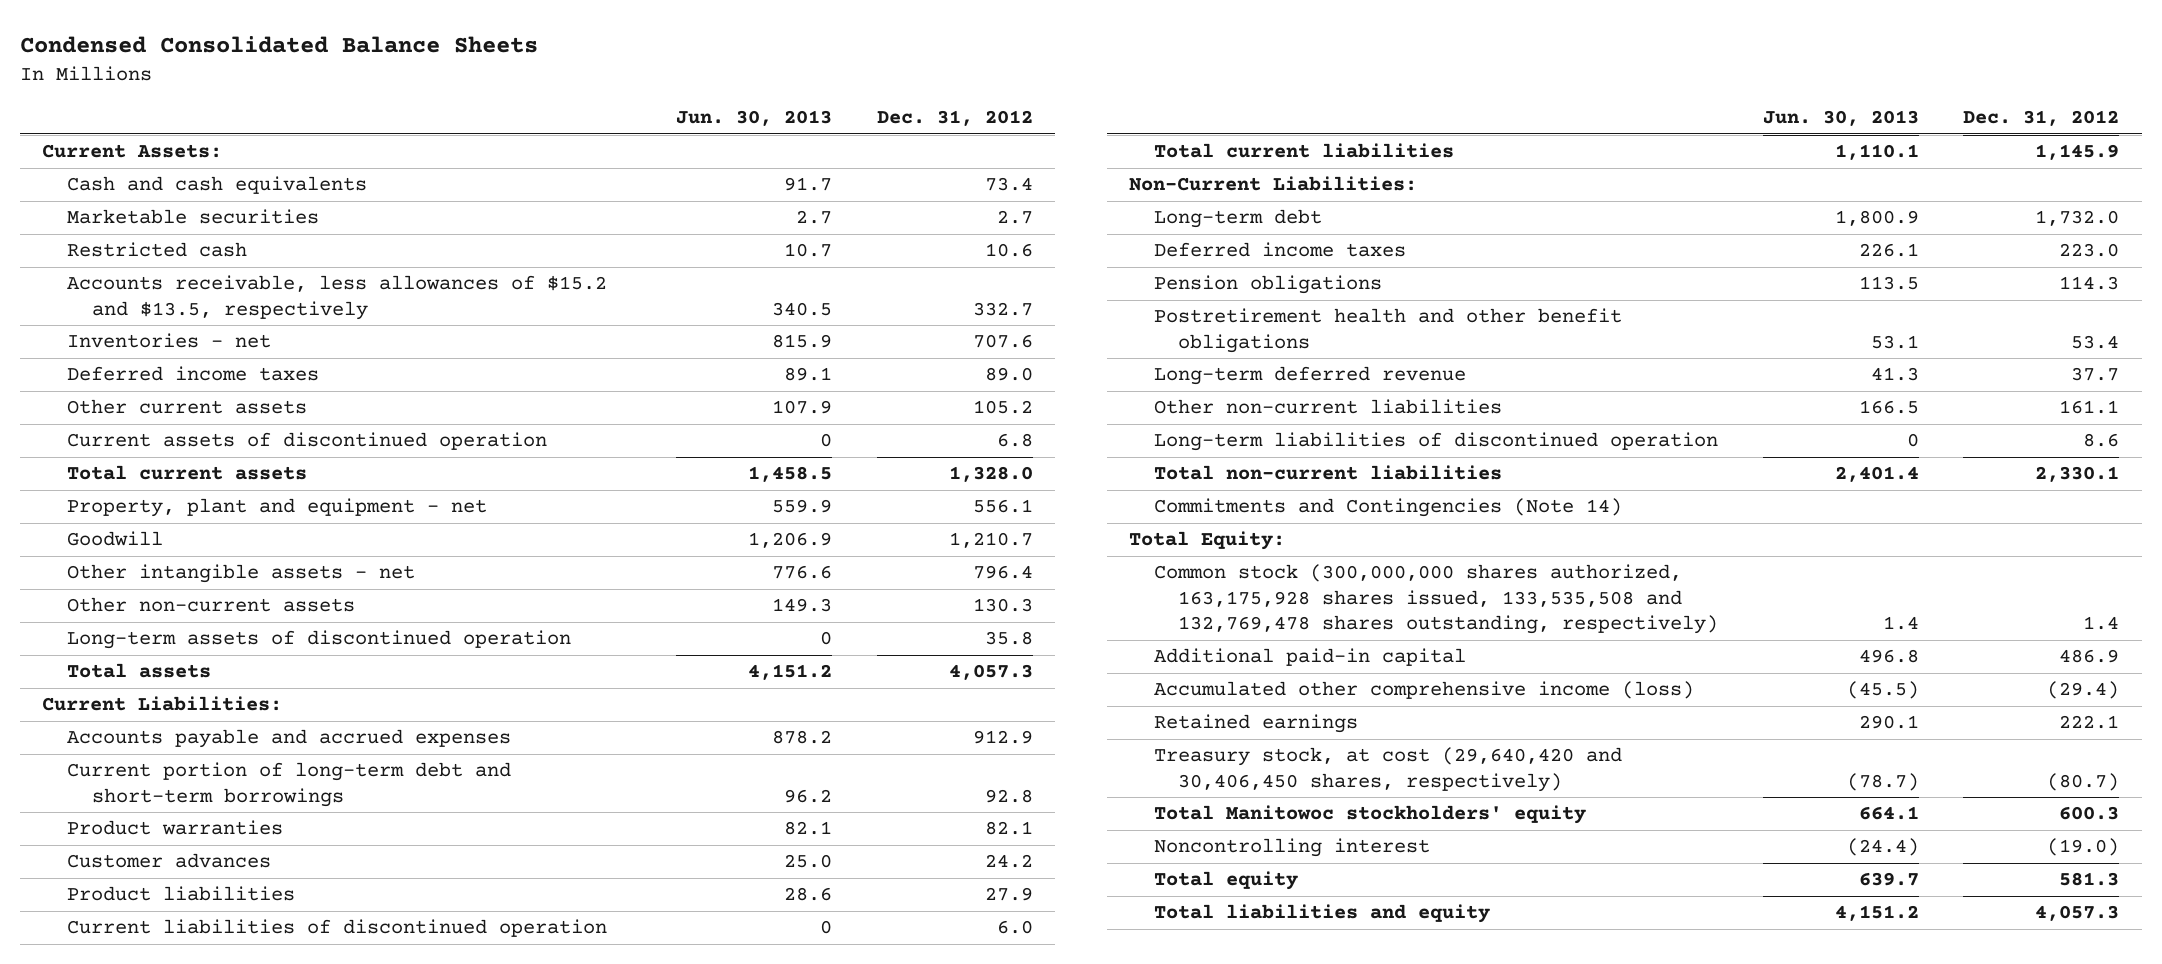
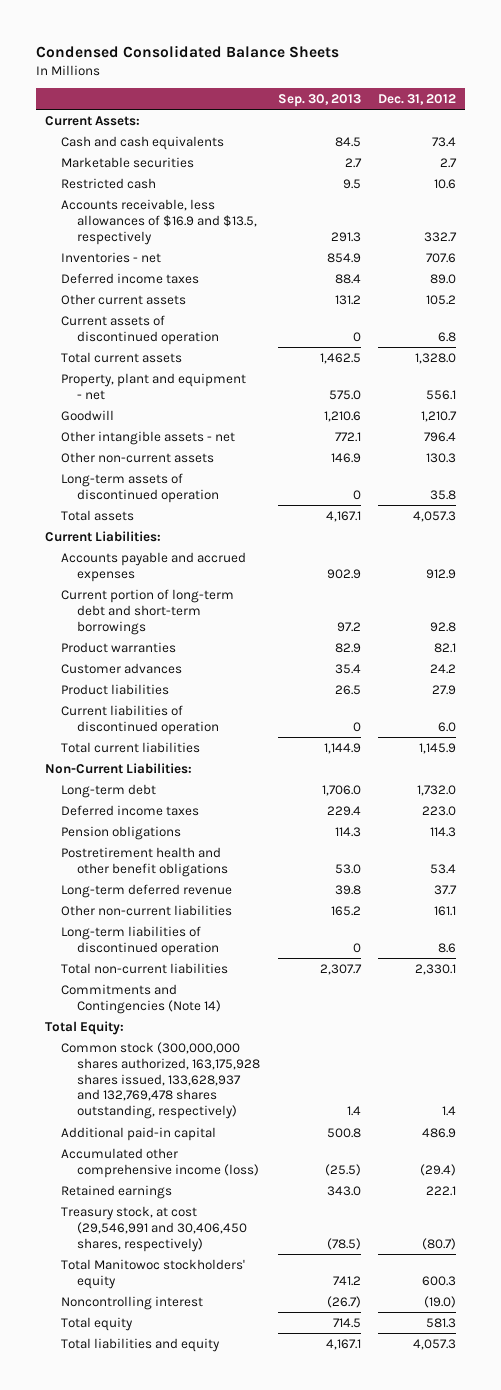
- | Jun. 30, 2013 | Dec. 31, 2012
+ | Sep. 30, 2013 | Dec. 31, 2012
- Accounts receivable, less allowances of $15.2 and $13.5, respectively | 340.5 | 332.7
+ Accounts receivable, less allowances of $16.9 and $13.5, respectively | 291.3 | 332.7
- Common stock (300,000,000 shares authorized, 163,175,928 shares issued, 133,535,508 and 132,769,478 shares outstanding, respectively) | 1.4 | 1.4
+ Common stock (300,000,000 shares authorized, 163,175,928 shares issued, 133,628,937 and 132,769,478 shares outstanding, respectively) | 1.4 | 1.4
- Treasury stock, at cost (29,640,420 and 30,406,450 shares, respectively) | (78.7) | (80.7)
+ Treasury stock, at cost (29,546,991 and 30,406,450 shares, respectively) | (78.5) | (80.7)

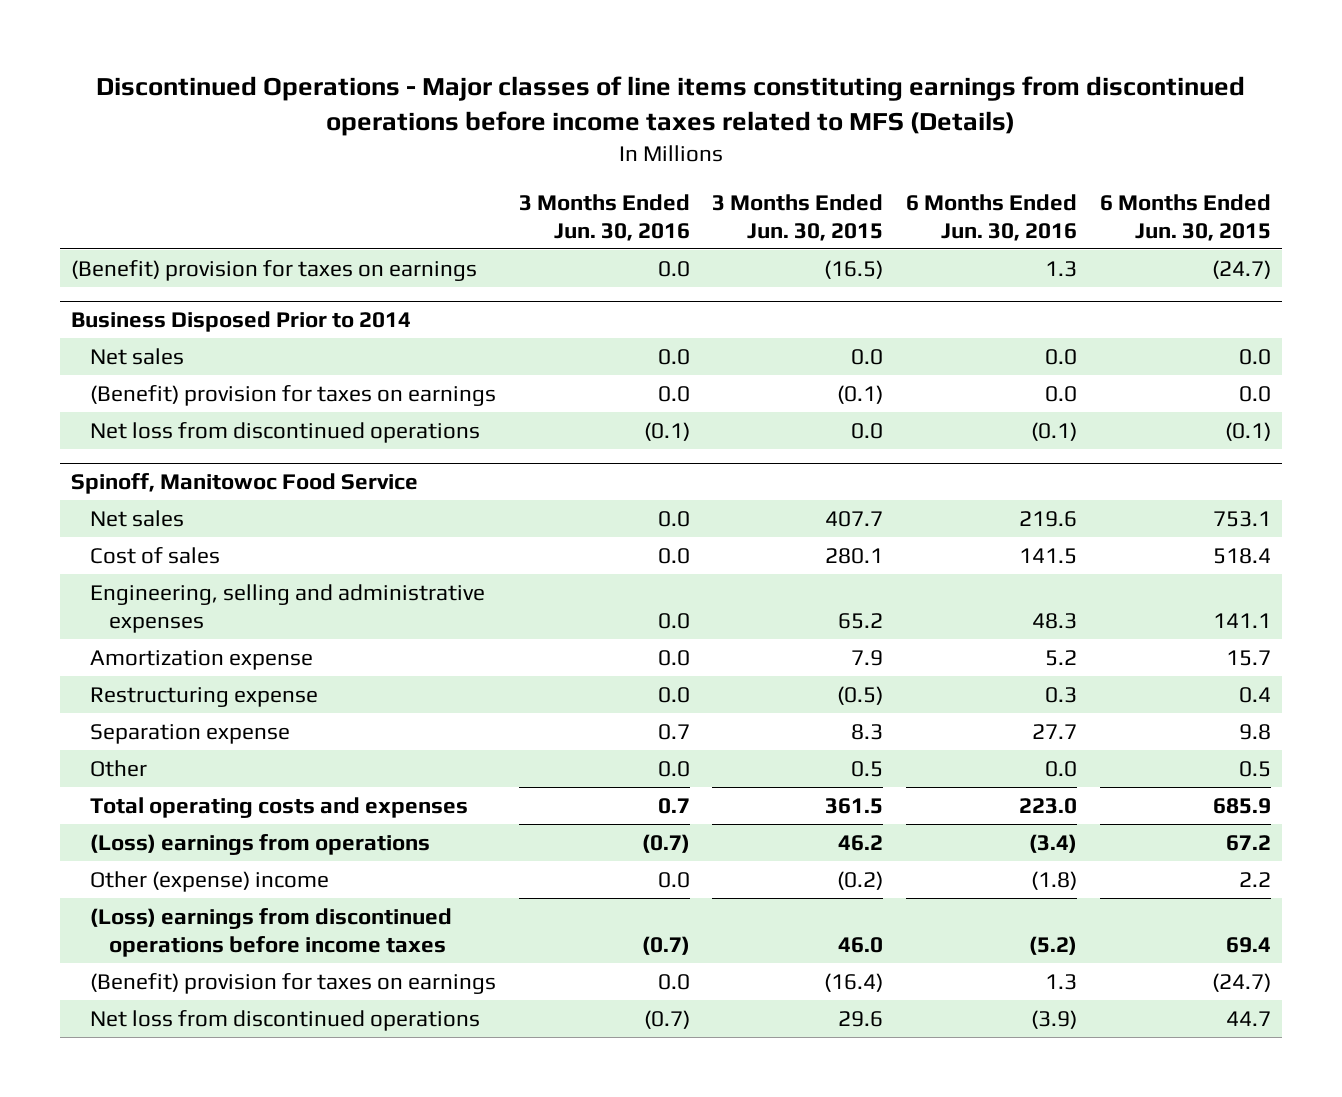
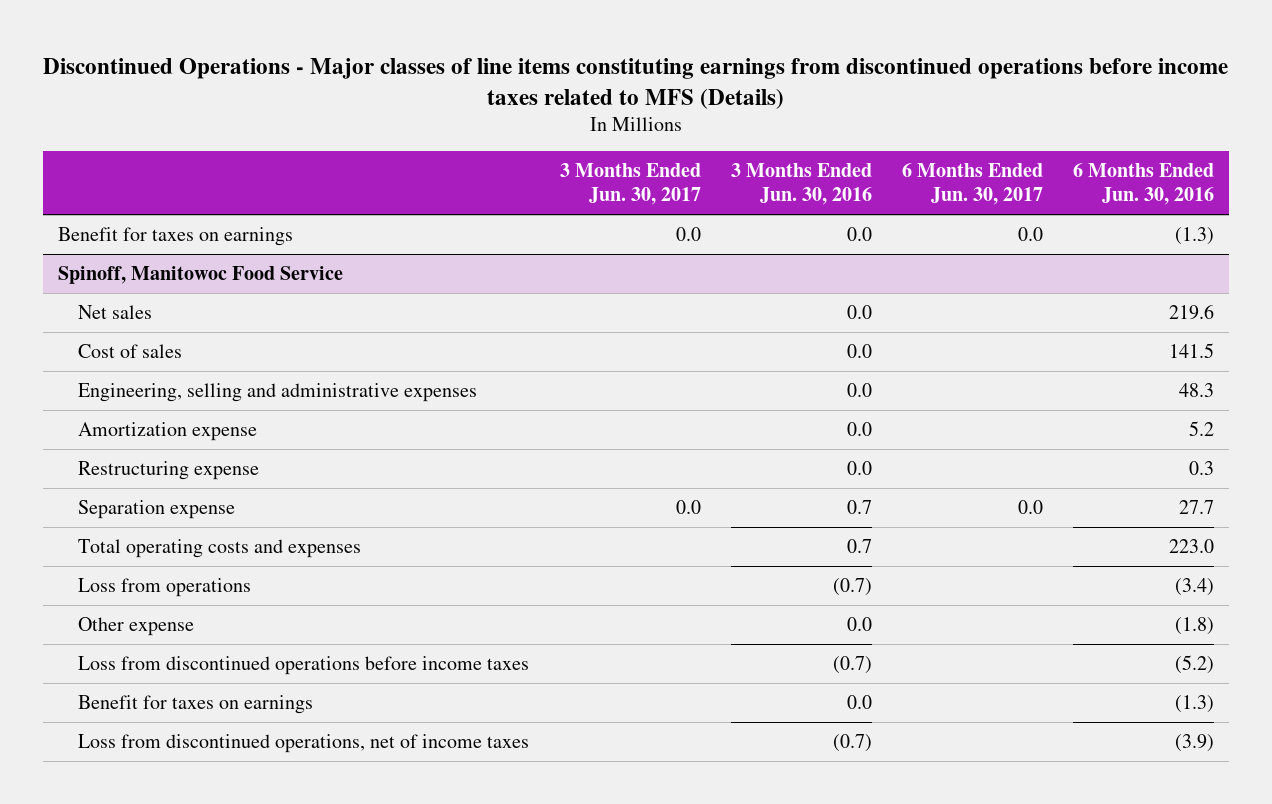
- | 3 Months Ended Jun. 30, 2016 | 3 Months Ended Jun. 30, 2015 | 6 Months Ended Jun. 30, 2016 | 6 Months Ended Jun. 30, 2015
+ | 3 Months Ended Jun. 30, 2017 | 3 Months Ended Jun. 30, 2016 | 6 Months Ended Jun. 30, 2017 | 6 Months Ended Jun. 30, 2016
- (Benefit) provision for taxes on earnings | 0.0 | (16.5) | 1.3 | (24.7)
- Business Disposed Prior to 2014
- Net sales | 0.0 | 0.0 | 0.0 | 0.0
- (Benefit) provision for taxes on earnings | 0.0 | (0.1) | 0.0 | 0.0
- Net loss from discontinued operations | (0.1) | 0.0 | (0.1) | (0.1)
+ Benefit for taxes on earnings | 0.0 | 0.0 | 0.0 | (1.3)
@ Spinoff, Manitowoc Food Service
- Other | 0.0 | 0.5 | 0.0 | 0.5
- (Loss) earnings from operations | (0.7) | 46.2 | (3.4) | 67.2
- Other (expense) income | 0.0 | (0.2) | (1.8) | 2.2
- (Loss) earnings from discontinued operations before income taxes | (0.7) | 46.0 | (5.2) | 69.4
- (Benefit) provision for taxes on earnings | 0.0 | (16.4) | 1.3 | (24.7)
- Net loss from discontinued operations | (0.7) | 29.6 | (3.9) | 44.7
+ Loss from operations | | (0.7) | | (3.4)
+ Other expense | | 0.0 | | (1.8)
+ Loss from discontinued operations before income taxes | | (0.7) | | (5.2)
+ Benefit for taxes on earnings | | 0.0 | | (1.3)
+ Loss from discontinued operations, net of income taxes | | (0.7) | | (3.9)

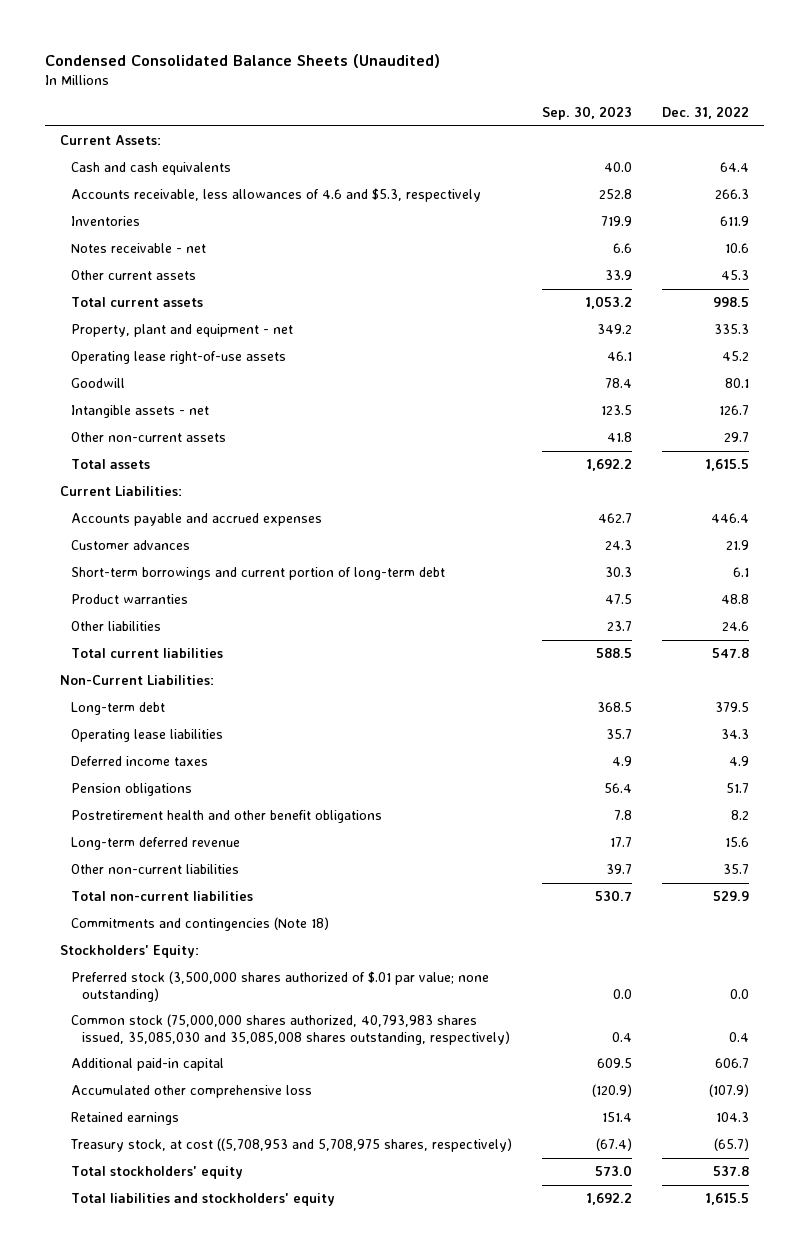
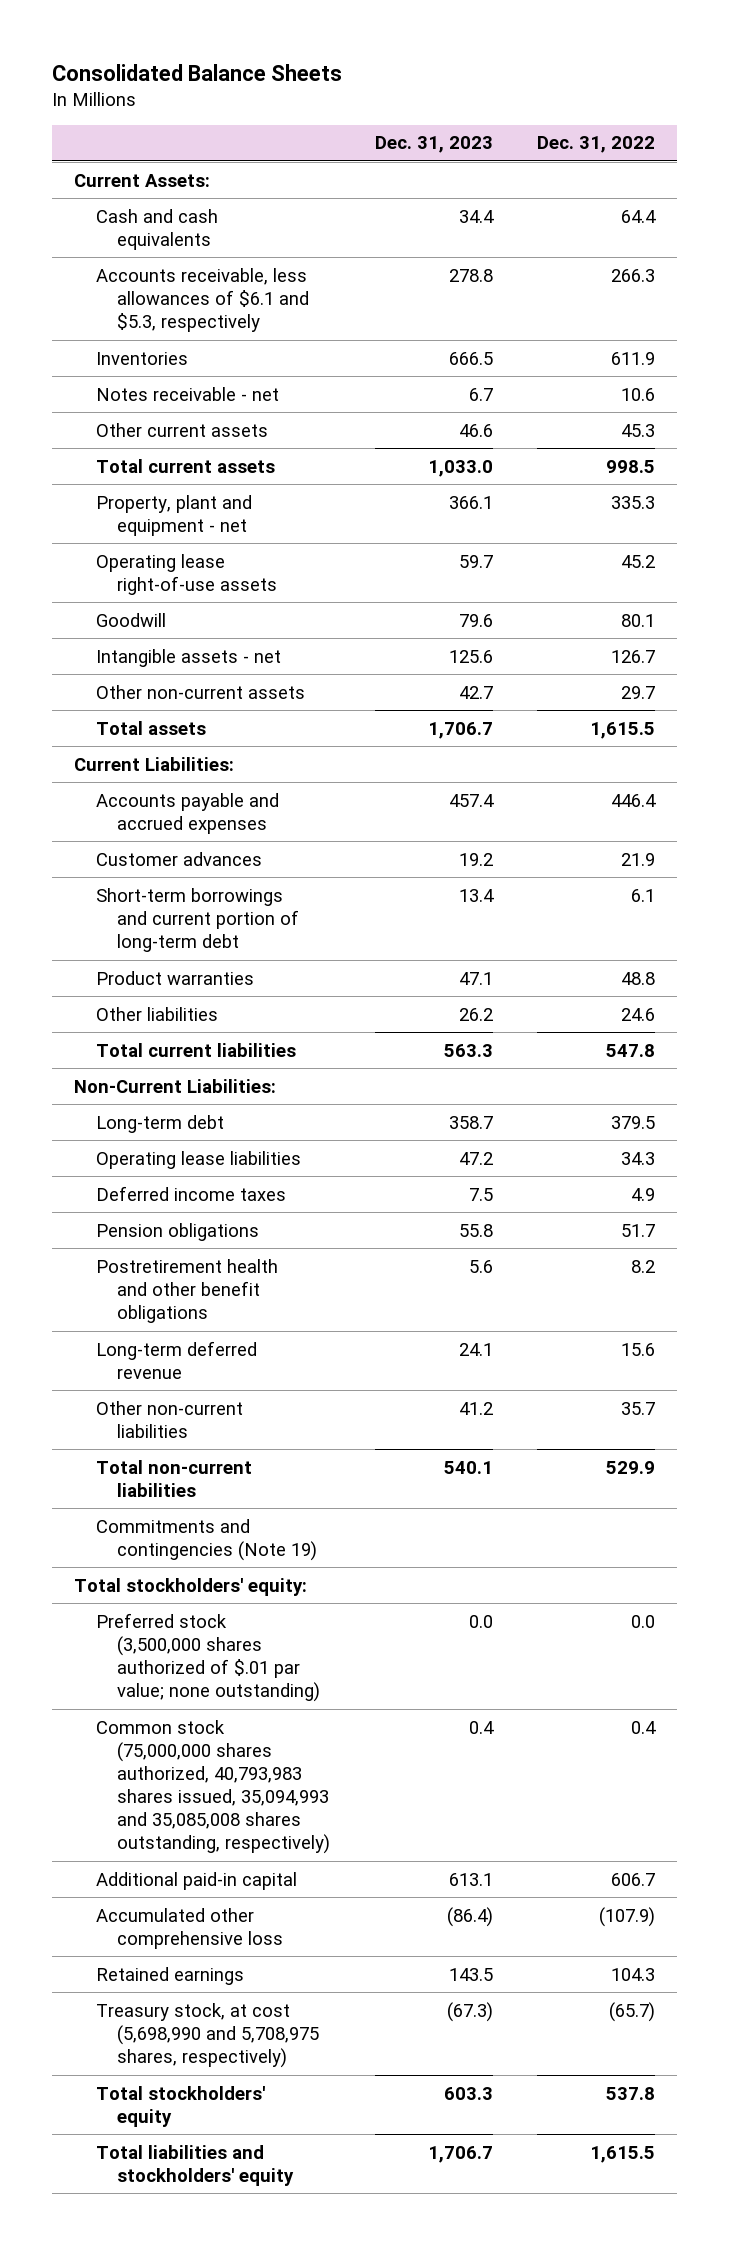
- Condensed Consolidated Balance Sheets (Unaudited)
+ Consolidated Balance Sheets
- | Sep. 30, 2023 | Dec. 31, 2022
+ | Dec. 31, 2023 | Dec. 31, 2022
- Accounts receivable, less allowances of 4.6 and $5.3, respectively | 252.8 | 266.3
+ Accounts receivable, less allowances of $6.1 and $5.3, respectively | 278.8 | 266.3
- Commitments and contingencies (Note 18)
- Stockholders' Equity:
+ Commitments and contingencies (Note 19)
+ Total stockholders' equity:
- Common stock (75,000,000 shares authorized, 40,793,983 shares issued, 35,085,030 and 35,085,008 shares outstanding, respectively) | 0.4 | 0.4
+ Common stock (75,000,000 shares authorized, 40,793,983 shares issued, 35,094,993 and 35,085,008 shares outstanding, respectively) | 0.4 | 0.4
- Treasury stock, at cost ((5,708,953 and 5,708,975 shares, respectively) | (67.4) | (65.7)
+ Treasury stock, at cost (5,698,990 and 5,708,975 shares, respectively) | (67.3) | (65.7)

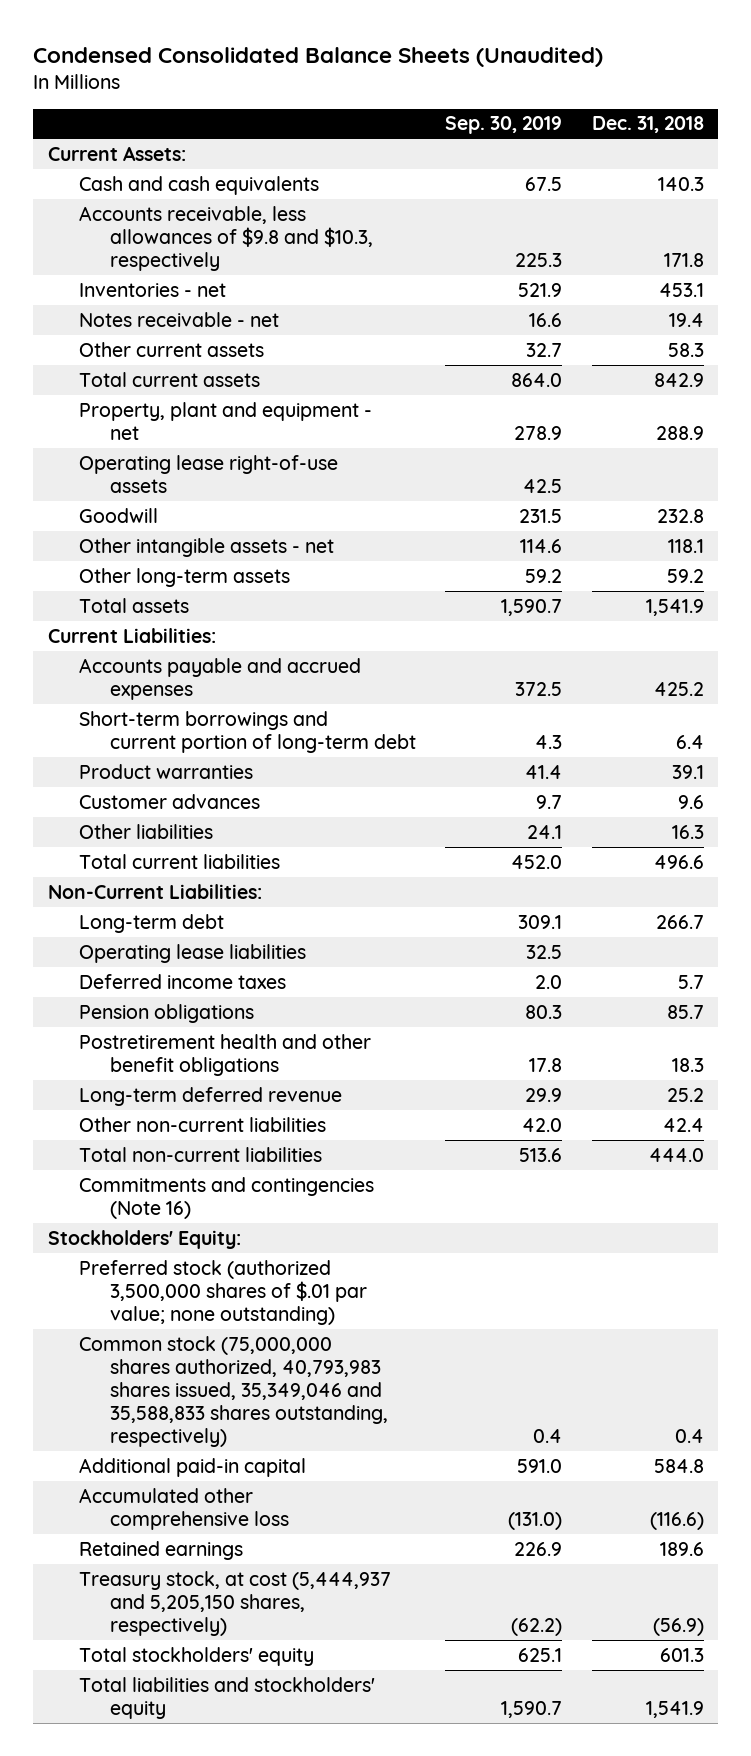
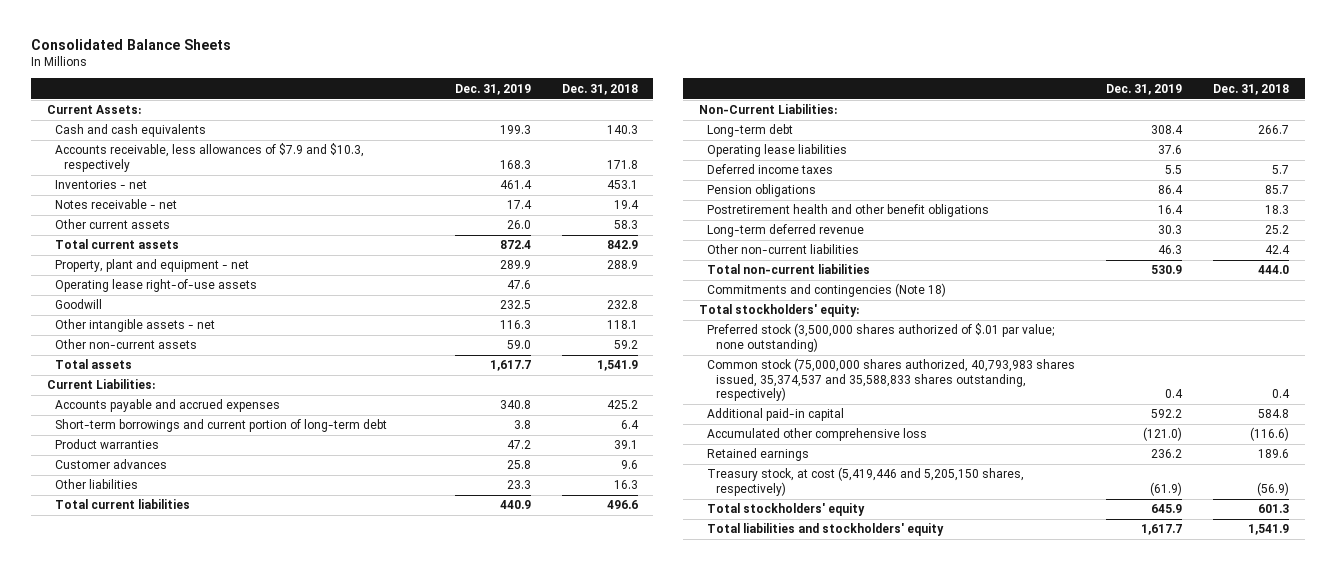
- Condensed Consolidated Balance Sheets (Unaudited)
+ Consolidated Balance Sheets
- | Sep. 30, 2019 | Dec. 31, 2018
+ | Dec. 31, 2019 | Dec. 31, 2018
- Accounts receivable, less allowances of $9.8 and $10.3, respectively | 225.3 | 171.8
+ Accounts receivable, less allowances of $7.9 and $10.3, respectively | 168.3 | 171.8
- Other long-term assets | 59.2 | 59.2
+ Other non-current assets | 59.0 | 59.2
- Commitments and contingencies (Note 16)
- Stockholders' Equity:
- Preferred stock (authorized 3,500,000 shares of $.01 par value; none outstanding)
- Common stock (75,000,000 shares authorized, 40,793,983 shares issued, 35,349,046 and 35,588,833 shares outstanding, respectively) | 0.4 | 0.4
+ Commitments and contingencies (Note 18)
+ Total stockholders' equity:
+ Preferred stock (3,500,000 shares authorized of $.01 par value; none outstanding)
+ Common stock (75,000,000 shares authorized, 40,793,983 shares issued, 35,374,537 and 35,588,833 shares outstanding, respectively) | 0.4 | 0.4
- Treasury stock, at cost (5,444,937 and 5,205,150 shares, respectively) | (62.2) | (56.9)
+ Treasury stock, at cost (5,419,446 and 5,205,150 shares, respectively) | (61.9) | (56.9)

